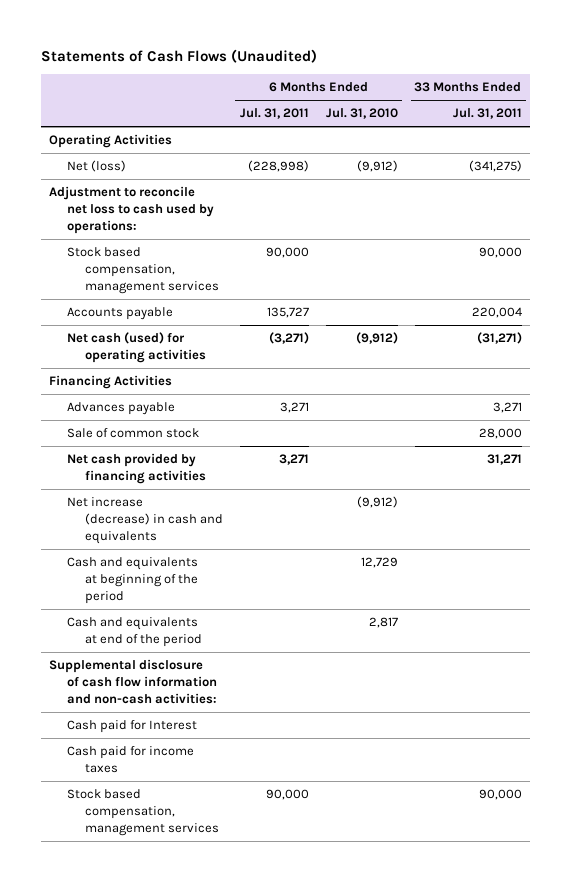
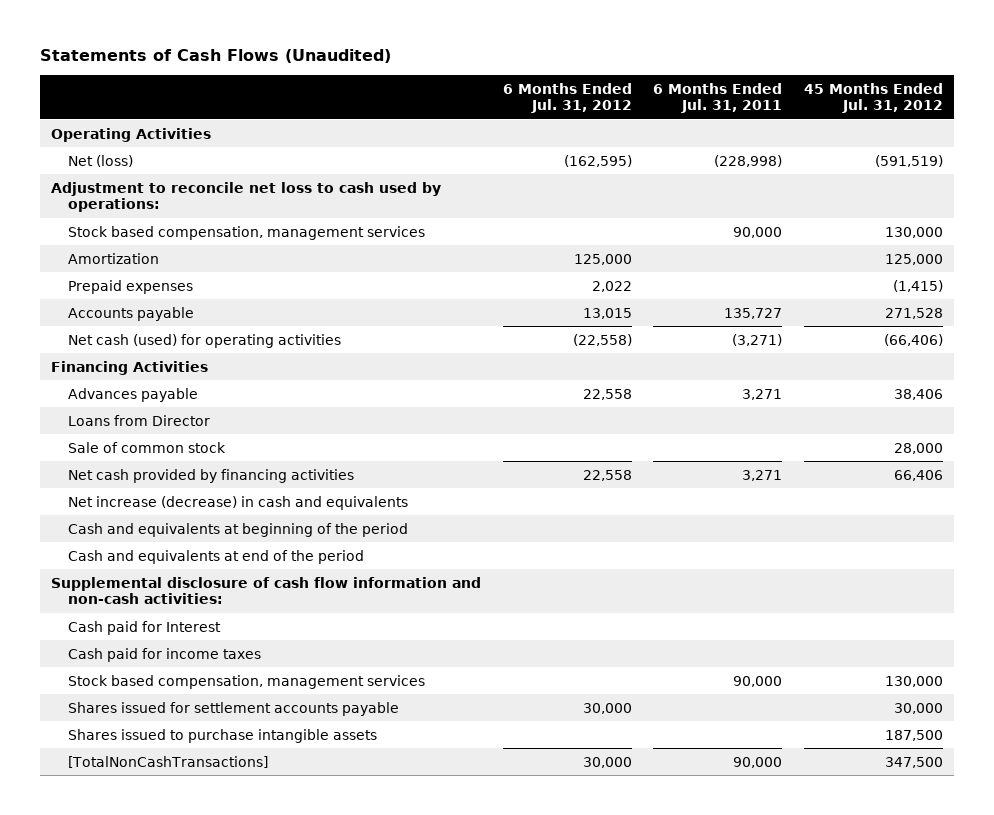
- | 6 Months Ended Jul. 31, 2011 | 6 Months Ended Jul. 31, 2010 | 33 Months Ended Jul. 31, 2011
+ | 6 Months Ended Jul. 31, 2012 | 6 Months Ended Jul. 31, 2011 | 45 Months Ended Jul. 31, 2012
+ Amortization | 125,000 | | 125,000
+ Prepaid expenses | 2,022 | | (1,415)
+ Loans from Director
+ Shares issued for settlement accounts payable | 30,000 | | 30,000
+ Shares issued to purchase intangible assets | | | 187,500
+ [TotalNonCashTransactions] | 30,000 | 90,000 | 347,500

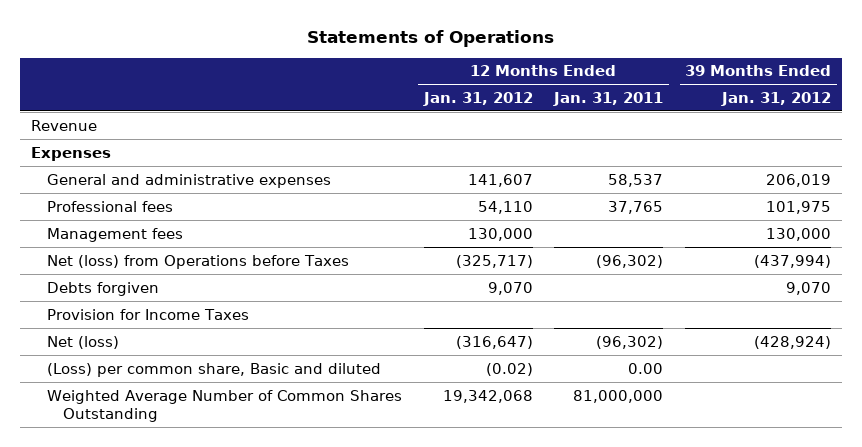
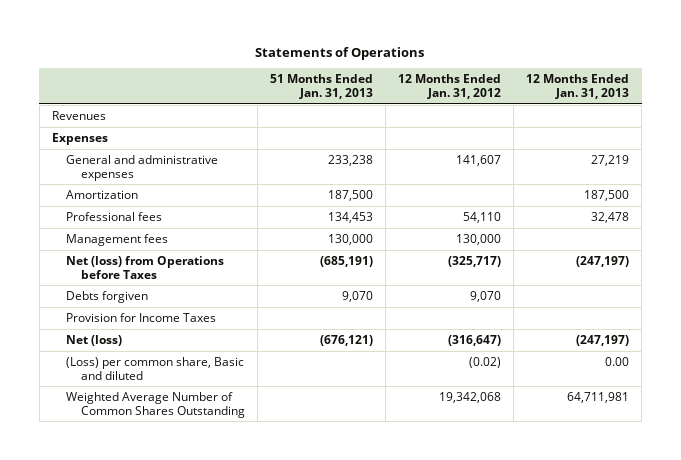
- | 12 Months Ended Jan. 31, 2012 | 12 Months Ended Jan. 31, 2011 | 39 Months Ended Jan. 31, 2012
+ | 51 Months Ended Jan. 31, 2013 | 12 Months Ended Jan. 31, 2012 | 12 Months Ended Jan. 31, 2013
- Revenue
+ Revenues
+ Amortization | 187,500 | | 187,500

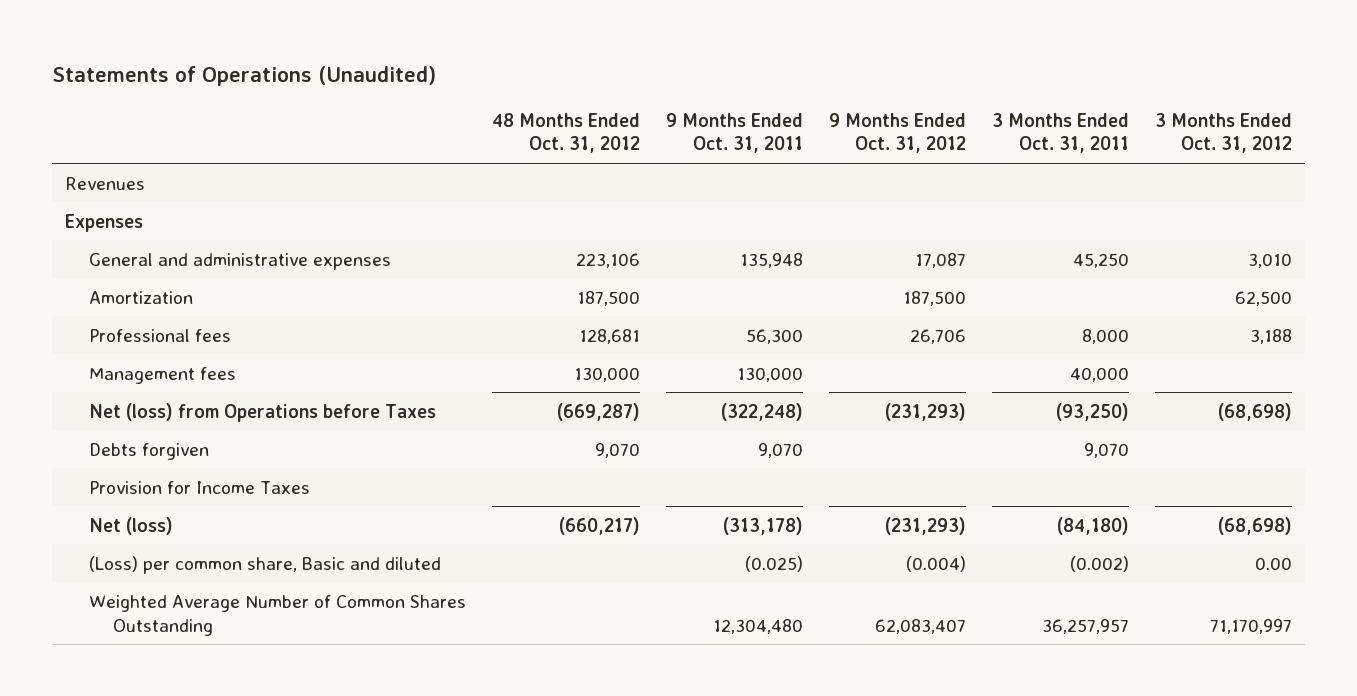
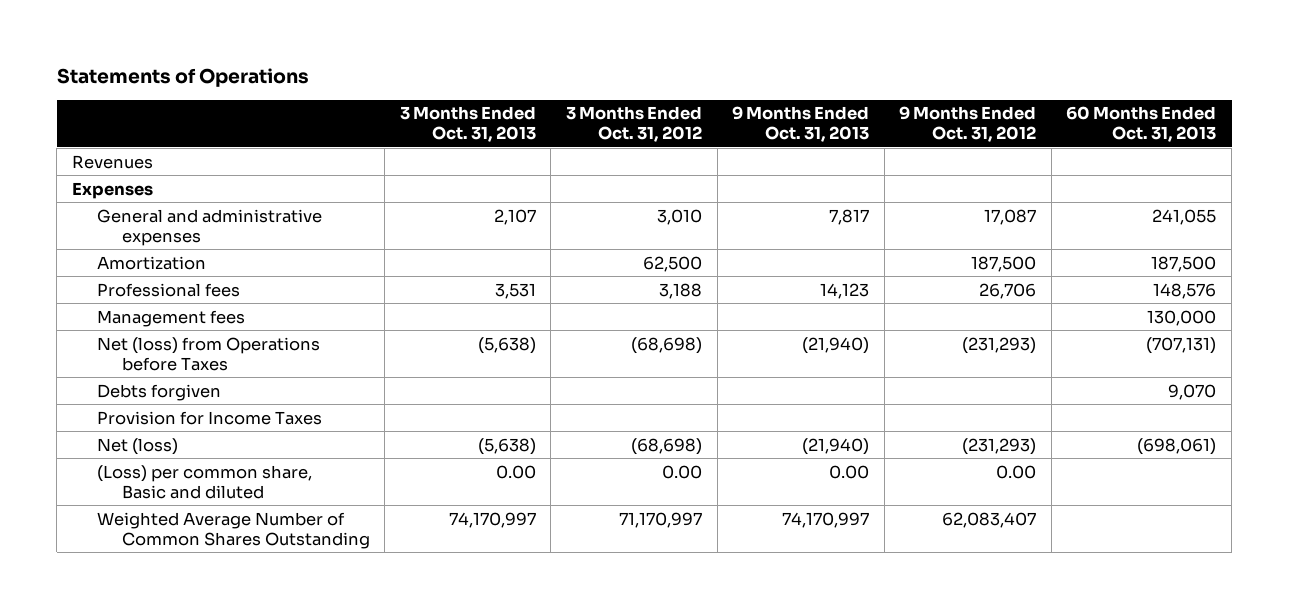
- Statements of Operations (Unaudited)
+ Statements of Operations
- | 48 Months Ended Oct. 31, 2012 | 9 Months Ended Oct. 31, 2011 | 9 Months Ended Oct. 31, 2012 | 3 Months Ended Oct. 31, 2011 | 3 Months Ended Oct. 31, 2012
+ | 3 Months Ended Oct. 31, 2013 | 3 Months Ended Oct. 31, 2012 | 9 Months Ended Oct. 31, 2013 | 9 Months Ended Oct. 31, 2012 | 60 Months Ended Oct. 31, 2013
- (Loss) per common share, Basic and diluted | | (0.025) | (0.004) | (0.002) | 0.00
+ (Loss) per common share, Basic and diluted | 0.00 | 0.00 | 0.00 | 0.00 |

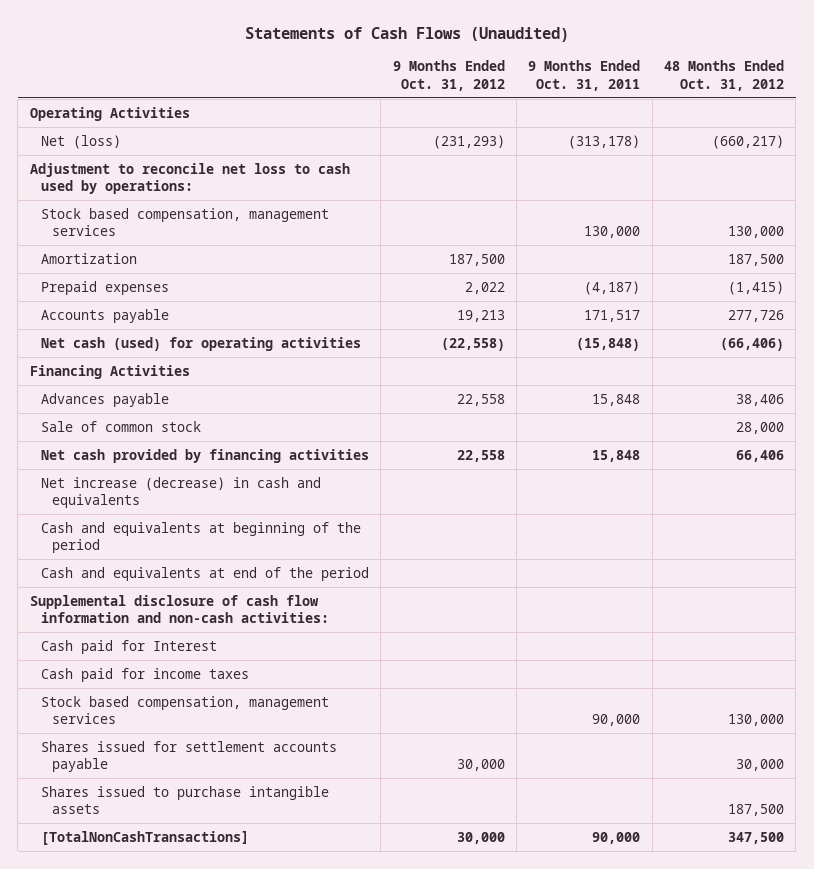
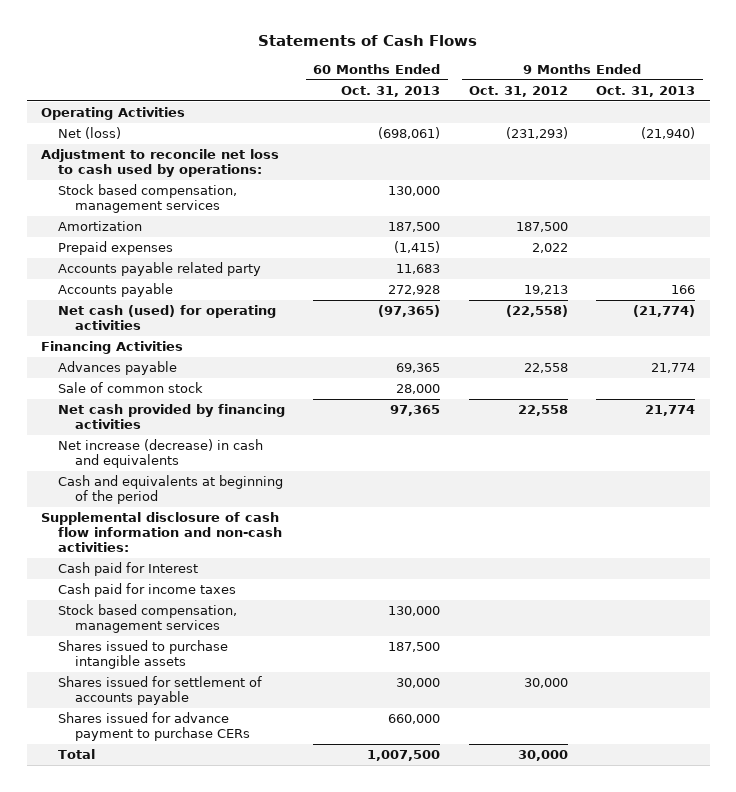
- Statements of Cash Flows (Unaudited)
+ Statements of Cash Flows
- | 9 Months Ended Oct. 31, 2012 | 9 Months Ended Oct. 31, 2011 | 48 Months Ended Oct. 31, 2012
+ | 60 Months Ended Oct. 31, 2013 | 9 Months Ended Oct. 31, 2012 | 9 Months Ended Oct. 31, 2013
+ Accounts payable related party | 11,683 | |
- Cash and equivalents at end of the period
- Shares issued for settlement accounts payable | 30,000 | | 30,000
- [TotalNonCashTransactions] | 30,000 | 90,000 | 347,500
+ Shares issued for settlement of accounts payable | 30,000 | 30,000 |
+ Shares issued for advance payment to purchase CERs | 660,000 | |
+ Total | 1,007,500 | 30,000 |

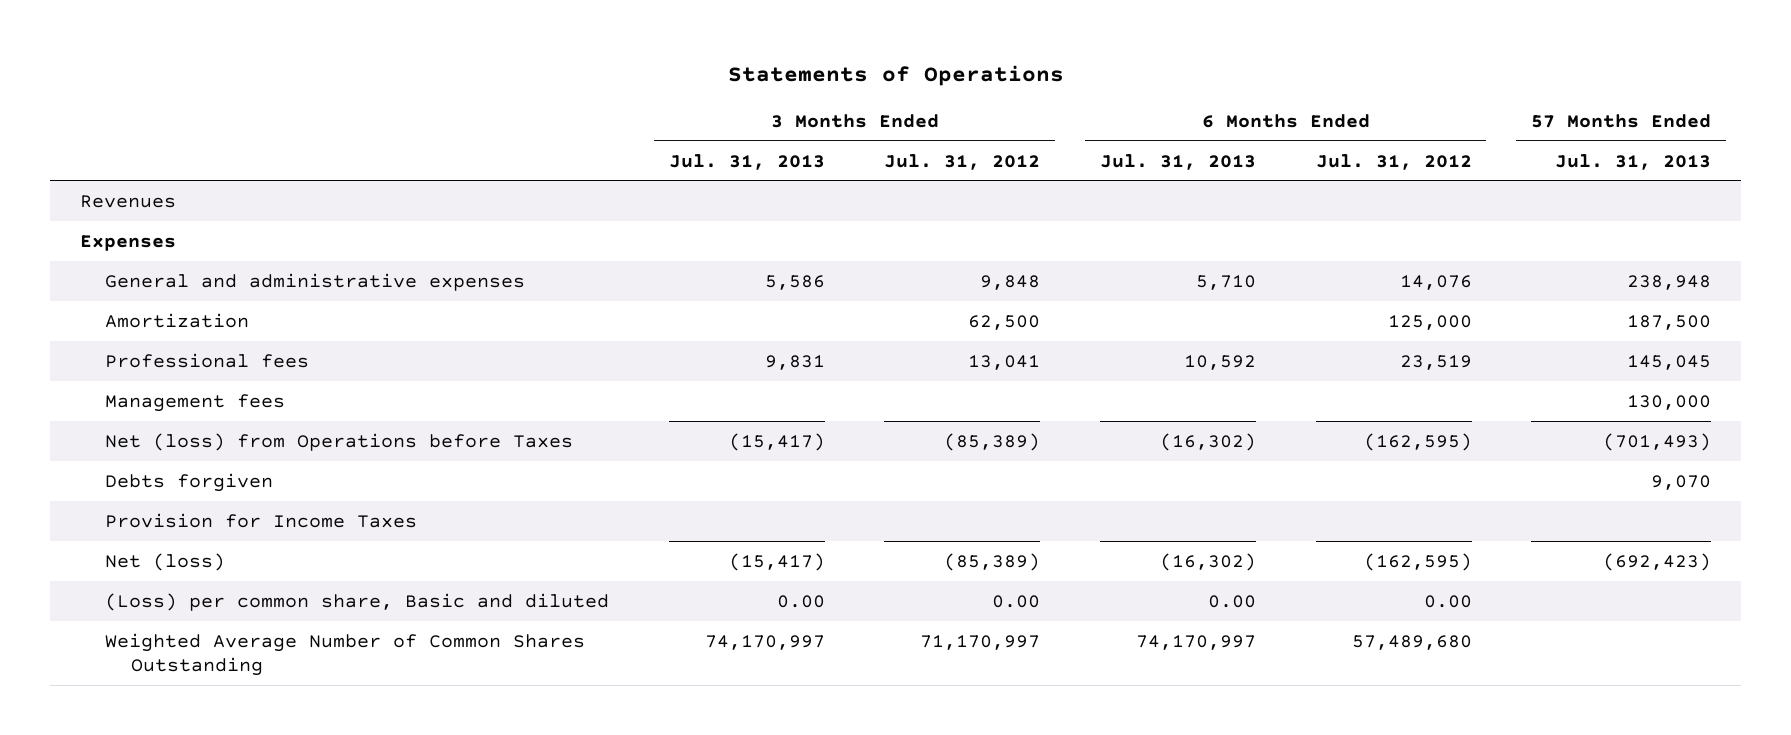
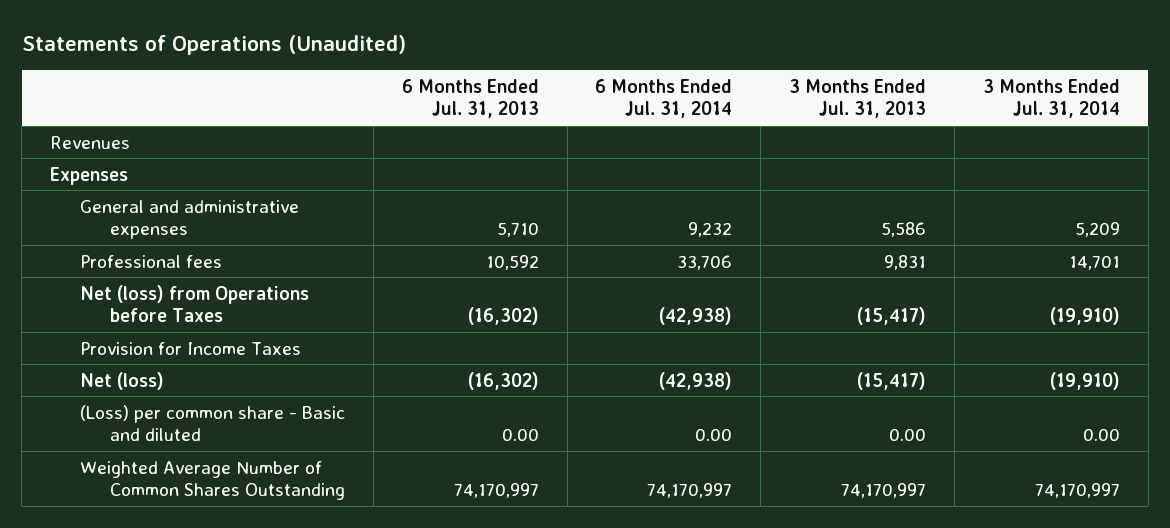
- Statements of Operations
+ Statements of Operations (Unaudited)
- | 3 Months Ended Jul. 31, 2013 | 3 Months Ended Jul. 31, 2012 | 6 Months Ended Jul. 31, 2013 | 6 Months Ended Jul. 31, 2012 | 57 Months Ended Jul. 31, 2013
+ | 6 Months Ended Jul. 31, 2013 | 6 Months Ended Jul. 31, 2014 | 3 Months Ended Jul. 31, 2013 | 3 Months Ended Jul. 31, 2014
- Amortization | | 62,500 | | 125,000 | 187,500
- Management fees | | | | | 130,000
- Debts forgiven | | | | | 9,070
- (Loss) per common share, Basic and diluted | 0.00 | 0.00 | 0.00 | 0.00 |
+ (Loss) per common share - Basic and diluted | 0.00 | 0.00 | 0.00 | 0.00

